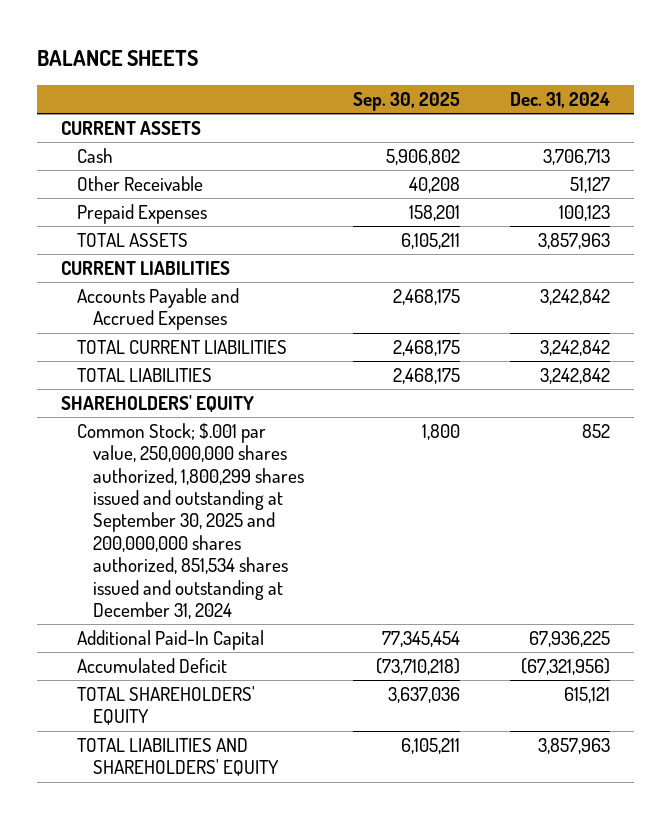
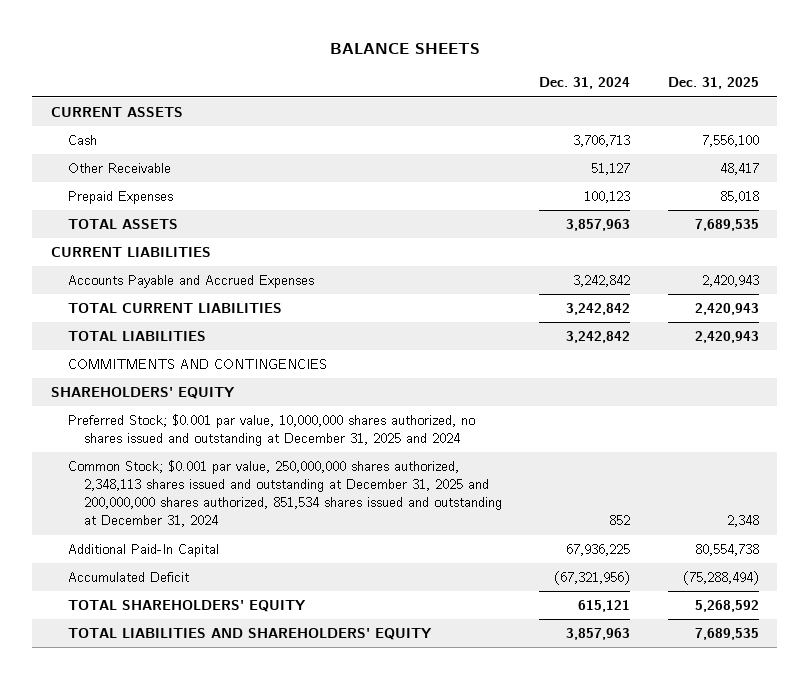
- | Sep. 30, 2025 | Dec. 31, 2024
+ | Dec. 31, 2024 | Dec. 31, 2025
+ COMMITMENTS AND CONTINGENCIES
- Common Stock; $.001 par value, 250,000,000 shares authorized, 1,800,299 shares issued and outstanding at September 30, 2025 and 200,000,000 shares authorized, 851,534 shares issued and outstanding at December 31, 2024 | 1,800 | 852
+ Preferred Stock; $0.001 par value, 10,000,000 shares authorized, no shares issued and outstanding at December 31, 2025 and 2024
+ Common Stock; $0.001 par value, 250,000,000 shares authorized, 2,348,113 shares issued and outstanding at December 31, 2025 and 200,000,000 shares authorized, 851,534 shares issued and outstanding at December 31, 2024 | 852 | 2,348

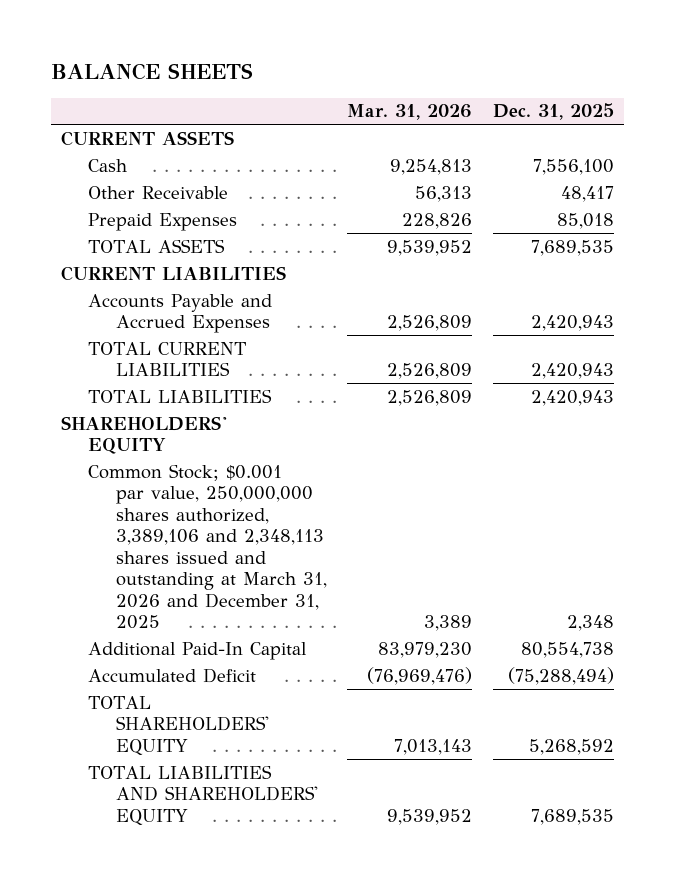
- | Dec. 31, 2024 | Dec. 31, 2025
+ | Mar. 31, 2026 | Dec. 31, 2025
- COMMITMENTS AND CONTINGENCIES
- Preferred Stock; $0.001 par value, 10,000,000 shares authorized, no shares issued and outstanding at December 31, 2025 and 2024
- Common Stock; $0.001 par value, 250,000,000 shares authorized, 2,348,113 shares issued and outstanding at December 31, 2025 and 200,000,000 shares authorized, 851,534 shares issued and outstanding at December 31, 2024 | 852 | 2,348
+ Common Stock; $0.001 par value, 250,000,000 shares authorized, 3,389,106 and 2,348,113 shares issued and outstanding at March 31, 2026 and December 31, 2025 | 3,389 | 2,348

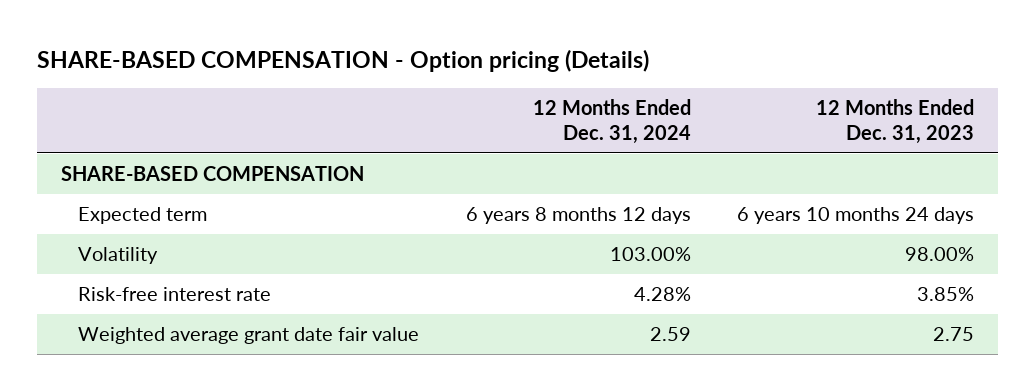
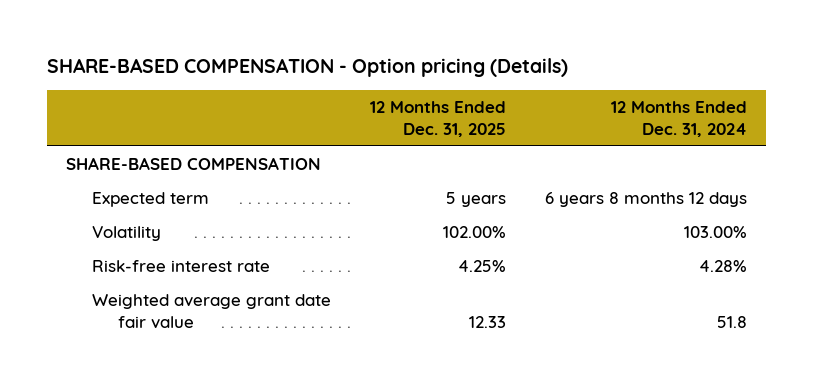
- | 12 Months Ended Dec. 31, 2024 | 12 Months Ended Dec. 31, 2023
+ | 12 Months Ended Dec. 31, 2025 | 12 Months Ended Dec. 31, 2024
- Weighted average grant date fair value | 2.59 | 2.75
+ Weighted average grant date fair value | 12.33 | 51.8

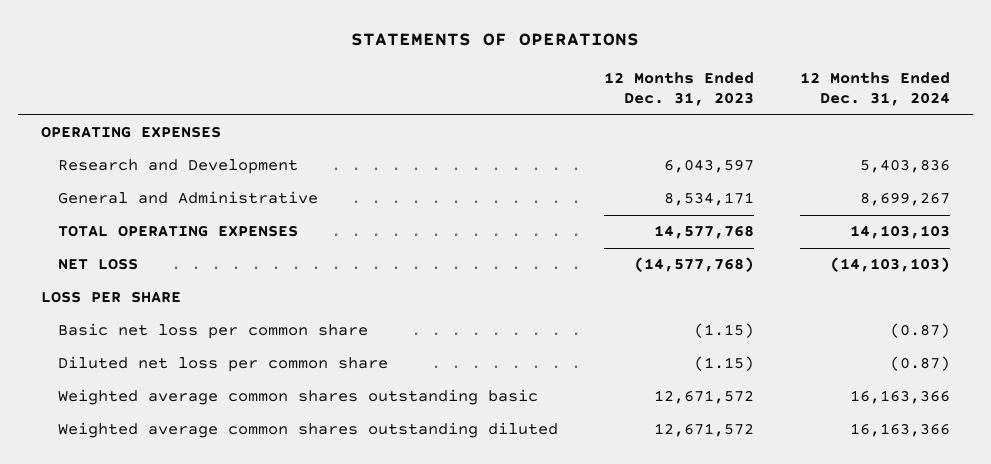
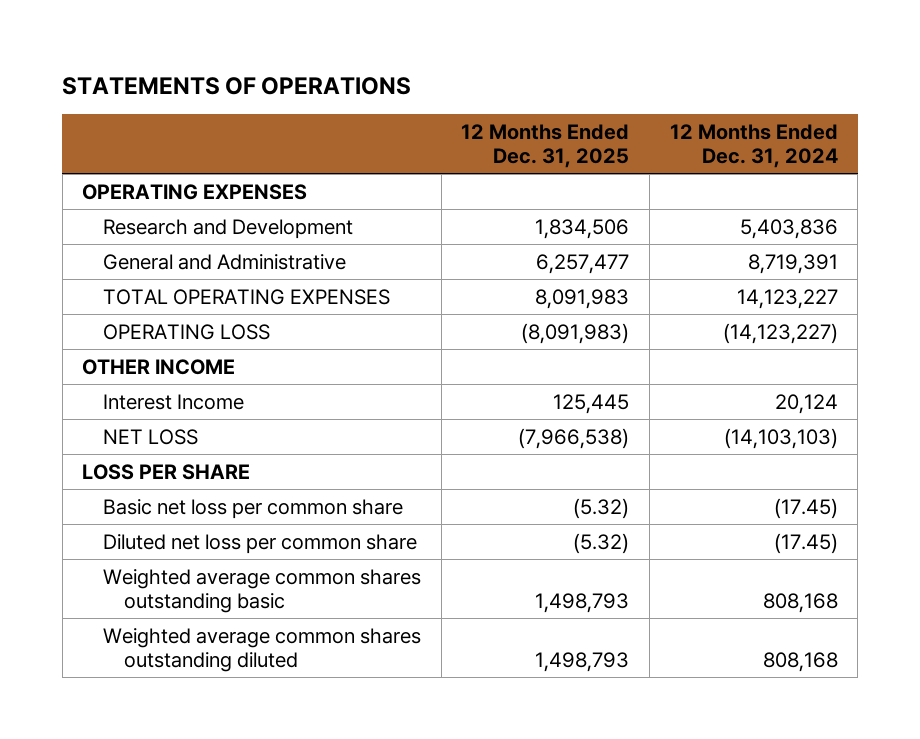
- | 12 Months Ended Dec. 31, 2023 | 12 Months Ended Dec. 31, 2024
+ | 12 Months Ended Dec. 31, 2025 | 12 Months Ended Dec. 31, 2024
- General and Administrative | 8,534,171 | 8,699,267
- TOTAL OPERATING EXPENSES | 14,577,768 | 14,103,103
+ General and Administrative | 6,257,477 | 8,719,391
+ TOTAL OPERATING EXPENSES | 8,091,983 | 14,123,227
+ OPERATING LOSS | (8,091,983) | (14,123,227)
+ OTHER INCOME
+ Interest Income | 125,445 | 20,124
- Basic net loss per common share | (1.15) | (0.87)
- Diluted net loss per common share | (1.15) | (0.87)
- Weighted average common shares outstanding basic | 12,671,572 | 16,163,366
- Weighted average common shares outstanding diluted | 12,671,572 | 16,163,366
+ Basic net loss per common share | (5.32) | (17.45)
+ Diluted net loss per common share | (5.32) | (17.45)
+ Weighted average common shares outstanding basic | 1,498,793 | 808,168
+ Weighted average common shares outstanding diluted | 1,498,793 | 808,168

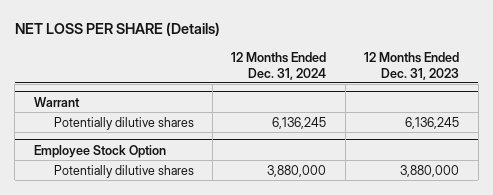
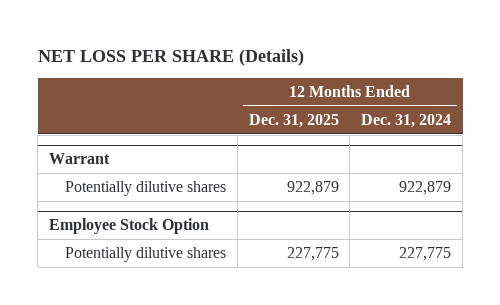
- | 12 Months Ended Dec. 31, 2024 | 12 Months Ended Dec. 31, 2023
+ | 12 Months Ended Dec. 31, 2025 | 12 Months Ended Dec. 31, 2024
@ Warrant
- Potentially dilutive shares | 6,136,245 | 6,136,245
+ Potentially dilutive shares | 922,879 | 922,879
@ Employee Stock Option
- Potentially dilutive shares | 3,880,000 | 3,880,000
+ Potentially dilutive shares | 227,775 | 227,775

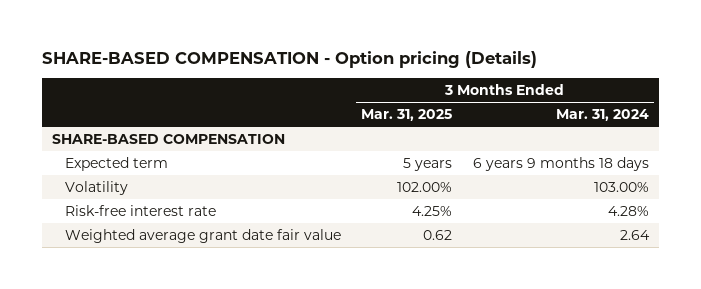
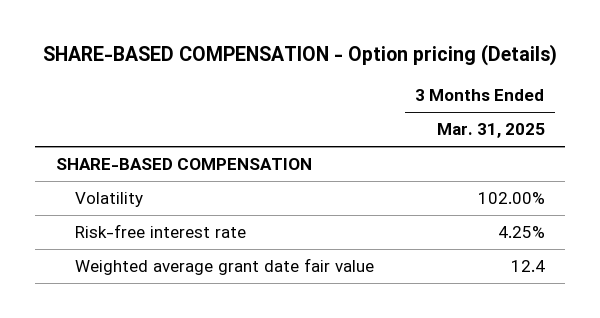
- | 3 Months Ended Mar. 31, 2025 | 3 Months Ended Mar. 31, 2024
+ | 3 Months Ended Mar. 31, 2025
- Expected term | 5 years | 6 years 9 months 18 days
- Weighted average grant date fair value | 0.62 | 2.64
+ Weighted average grant date fair value | 12.4

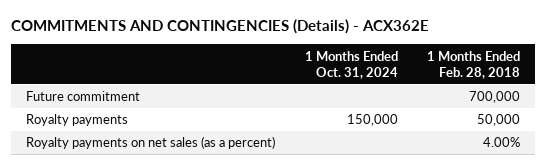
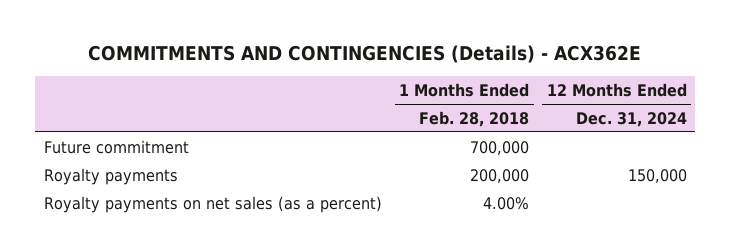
- | 1 Months Ended Oct. 31, 2024 | 1 Months Ended Feb. 28, 2018
+ | 1 Months Ended Feb. 28, 2018 | 12 Months Ended Dec. 31, 2024
- Royalty payments | 150,000 | 50,000
+ Royalty payments | 200,000 | 150,000

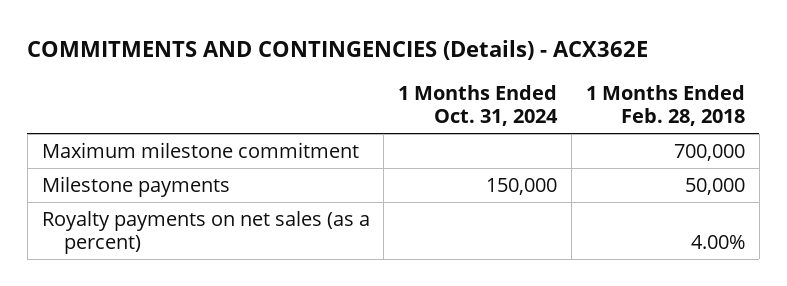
- | 1 Months Ended Feb. 28, 2018 | 12 Months Ended Dec. 31, 2024
+ | 1 Months Ended Oct. 31, 2024 | 1 Months Ended Feb. 28, 2018
- Future commitment | 700,000 |
- Royalty payments | 200,000 | 150,000
+ Maximum milestone commitment | | 700,000
+ Milestone payments | 150,000 | 50,000

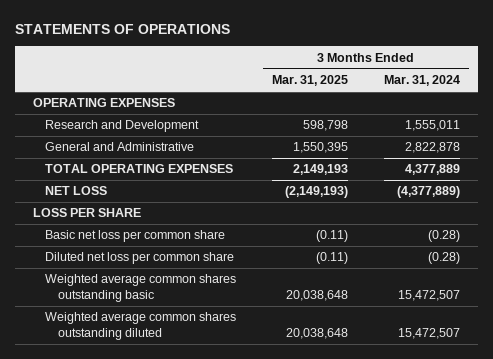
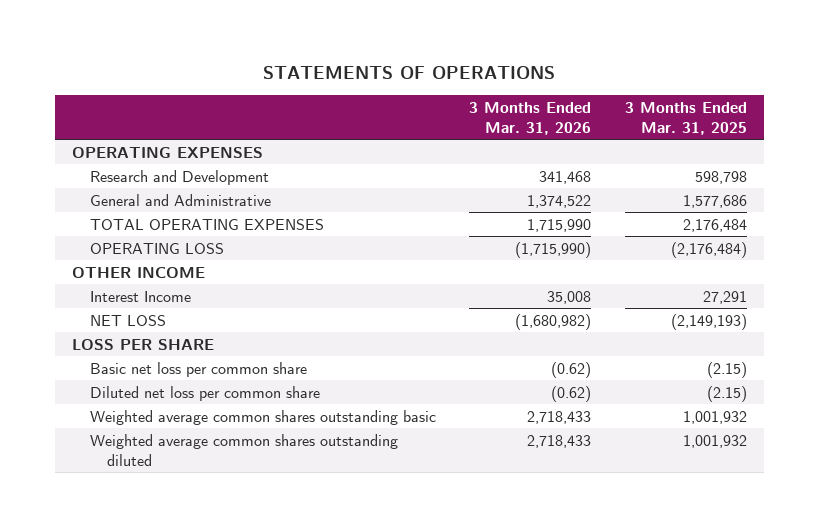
- | 3 Months Ended Mar. 31, 2025 | 3 Months Ended Mar. 31, 2024
+ | 3 Months Ended Mar. 31, 2026 | 3 Months Ended Mar. 31, 2025
- General and Administrative | 1,550,395 | 2,822,878
- TOTAL OPERATING EXPENSES | 2,149,193 | 4,377,889
+ General and Administrative | 1,374,522 | 1,577,686
+ TOTAL OPERATING EXPENSES | 1,715,990 | 2,176,484
+ OPERATING LOSS | (1,715,990) | (2,176,484)
+ OTHER INCOME
+ Interest Income | 35,008 | 27,291
- Basic net loss per common share | (0.11) | (0.28)
- Diluted net loss per common share | (0.11) | (0.28)
- Weighted average common shares outstanding basic | 20,038,648 | 15,472,507
- Weighted average common shares outstanding diluted | 20,038,648 | 15,472,507
+ Basic net loss per common share | (0.62) | (2.15)
+ Diluted net loss per common share | (0.62) | (2.15)
+ Weighted average common shares outstanding basic | 2,718,433 | 1,001,932
+ Weighted average common shares outstanding diluted | 2,718,433 | 1,001,932

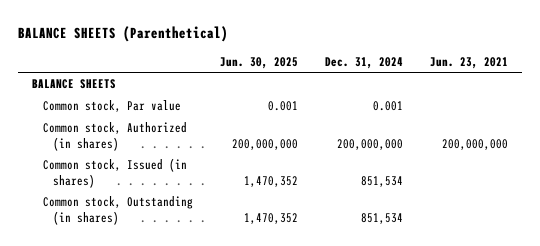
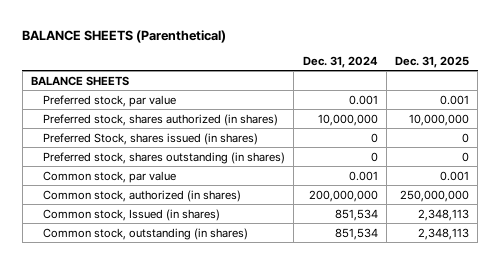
- | Jun. 30, 2025 | Dec. 31, 2024 | Jun. 23, 2021
+ | Dec. 31, 2024 | Dec. 31, 2025
- Common stock, Par value | 0.001 | 0.001 |
- Common stock, Authorized (in shares) | 200,000,000 | 200,000,000 | 200,000,000
+ Preferred stock, par value | 0.001 | 0.001
+ Preferred stock, shares authorized (in shares) | 10,000,000 | 10,000,000
+ Preferred Stock, shares issued (in shares) | 0 | 0
+ Preferred stock, shares outstanding (in shares) | 0 | 0
+ Common stock, par value | 0.001 | 0.001
+ Common stock, authorized (in shares) | 200,000,000 | 250,000,000
- Common stock, Outstanding (in shares) | 1,470,352 | 851,534 |
+ Common stock, outstanding (in shares) | 851,534 | 2,348,113

